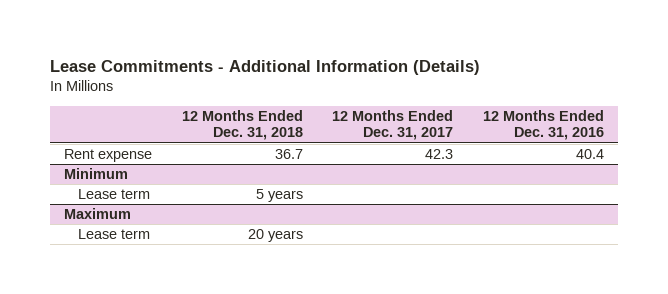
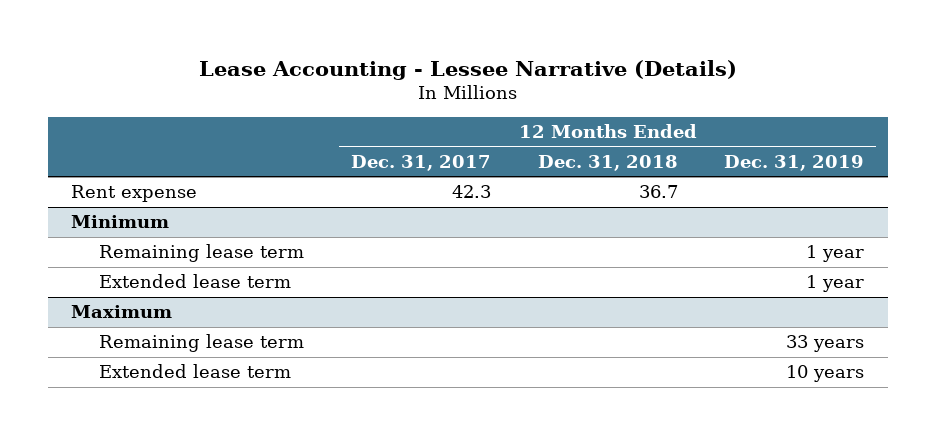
- Lease Commitments - Additional Information (Details)
+ Lease Accounting - Lessee Narrative (Details)
- | 12 Months Ended Dec. 31, 2018 | 12 Months Ended Dec. 31, 2017 | 12 Months Ended Dec. 31, 2016
+ | 12 Months Ended Dec. 31, 2017 | 12 Months Ended Dec. 31, 2018 | 12 Months Ended Dec. 31, 2019
@ Minimum
- Lease term | 5 years | |
+ Remaining lease term | | | 1 year
+ Extended lease term | | | 1 year
@ Maximum
- Lease term | 20 years | |
+ Remaining lease term | | | 33 years
+ Extended lease term | | | 10 years

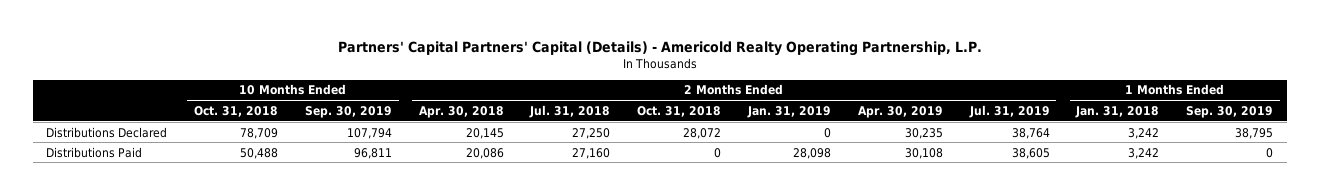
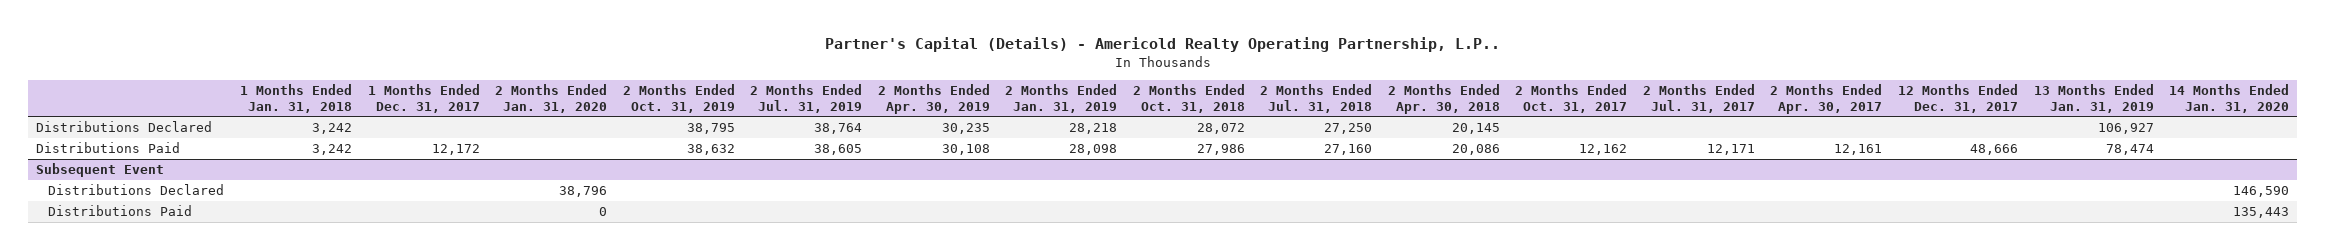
- Partners' Capital Partners' Capital (Details) - Americold Realty Operating Partnership, L.P.
+ Partner's Capital (Details) - Americold Realty Operating Partnership, L.P..
- | 10 Months Ended Oct. 31, 2018 | 10 Months Ended Sep. 30, 2019 | 2 Months Ended Apr. 30, 2018 | 2 Months Ended Jul. 31, 2018 | 2 Months Ended Oct. 31, 2018 | 2 Months Ended Jan. 31, 2019 | 2 Months Ended Apr. 30, 2019 | 2 Months Ended Jul. 31, 2019 | 1 Months Ended Jan. 31, 2018 | 1 Months Ended Sep. 30, 2019
+ | 1 Months Ended Jan. 31, 2018 | 1 Months Ended Dec. 31, 2017 | 2 Months Ended Jan. 31, 2020 | 2 Months Ended Oct. 31, 2019 | 2 Months Ended Jul. 31, 2019 | 2 Months Ended Apr. 30, 2019 | 2 Months Ended Jan. 31, 2019 | 2 Months Ended Oct. 31, 2018 | 2 Months Ended Jul. 31, 2018 | 2 Months Ended Apr. 30, 2018 | 2 Months Ended Oct. 31, 2017 | 2 Months Ended Jul. 31, 2017 | 2 Months Ended Apr. 30, 2017 | 12 Months Ended Dec. 31, 2017 | 13 Months Ended Jan. 31, 2019 | 14 Months Ended Jan. 31, 2020
- Distributions Declared | 78,709 | 107,794 | 20,145 | 27,250 | 28,072 | 0 | 30,235 | 38,764 | 3,242 | 38,795
- Distributions Paid | 50,488 | 96,811 | 20,086 | 27,160 | 0 | 28,098 | 30,108 | 38,605 | 3,242 | 0
+ Distributions Declared | 3,242 | | | 38,795 | 38,764 | 30,235 | 28,218 | 28,072 | 27,250 | 20,145 | | | | | 106,927 |
+ Distributions Paid | 3,242 | 12,172 | | 38,632 | 38,605 | 30,108 | 28,098 | 27,986 | 27,160 | 20,086 | 12,162 | 12,171 | 12,161 | 48,666 | 78,474 |
+ Subsequent Event
+ Distributions Declared | | | 38,796 | | | | | | | | | | | | | 146,590
+ Distributions Paid | | | 0 | | | | | | | | | | | | | 135,443

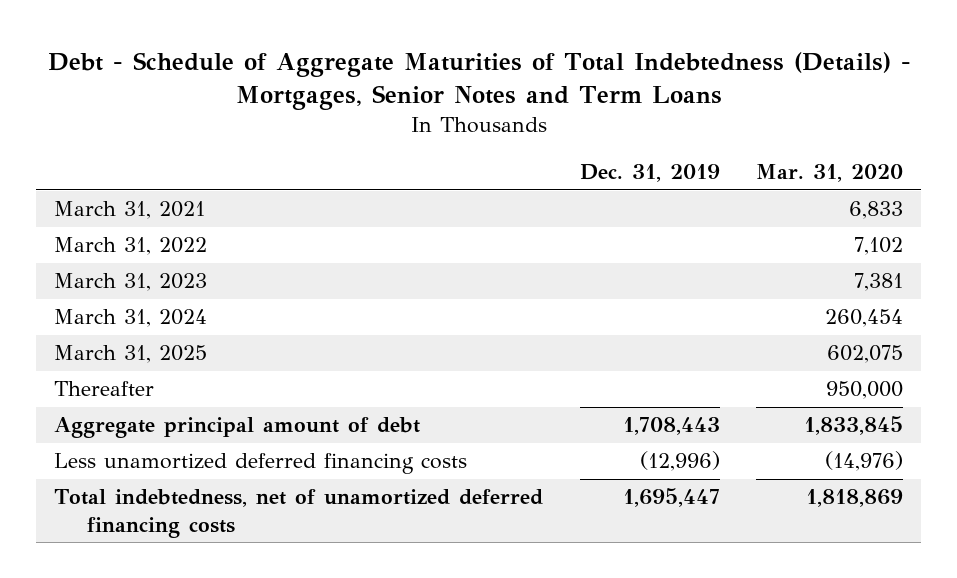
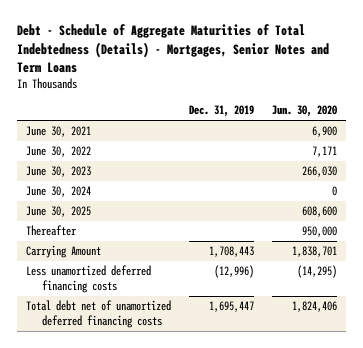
- | Dec. 31, 2019 | Mar. 31, 2020
+ | Dec. 31, 2019 | Jun. 30, 2020
- March 31, 2021 | | 6,833
- March 31, 2022 | | 7,102
- March 31, 2023 | | 7,381
- March 31, 2024 | | 260,454
- March 31, 2025 | | 602,075
+ June 30, 2021 | | 6,900
+ June 30, 2022 | | 7,171
+ June 30, 2023 | | 266,030
+ June 30, 2024 | | 0
+ June 30, 2025 | | 608,600
- Aggregate principal amount of debt | 1,708,443 | 1,833,845
+ Carrying Amount | 1,708,443 | 1,838,701
- Total indebtedness, net of unamortized deferred financing costs | 1,695,447 | 1,818,869
+ Total debt net of unamortized deferred financing costs | 1,695,447 | 1,824,406

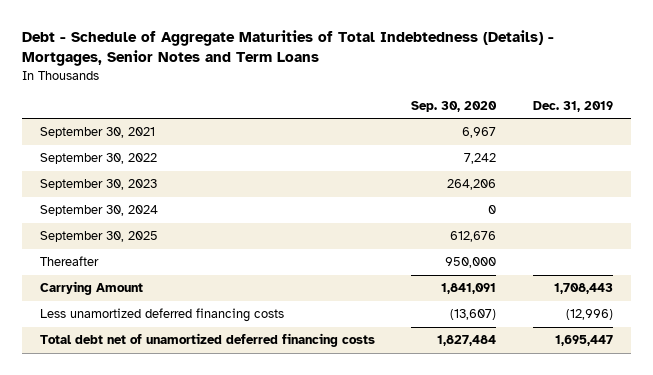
- | Dec. 31, 2019 | Jun. 30, 2020
+ | Sep. 30, 2020 | Dec. 31, 2019
- June 30, 2021 | | 6,900
- June 30, 2022 | | 7,171
- June 30, 2023 | | 266,030
- June 30, 2024 | | 0
- June 30, 2025 | | 608,600
+ September 30, 2021 | 6,967 |
+ September 30, 2022 | 7,242 |
+ September 30, 2023 | 264,206 |
+ September 30, 2024 | 0 |
+ September 30, 2025 | 612,676 |

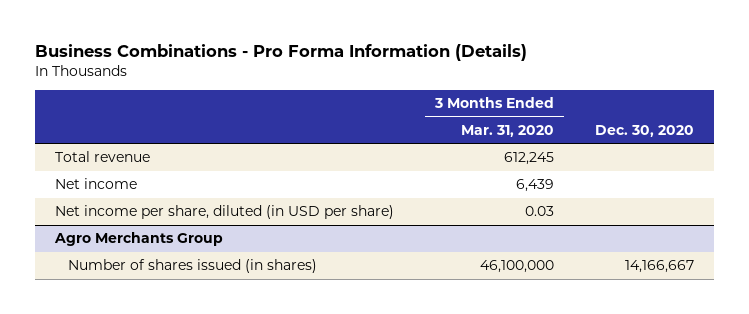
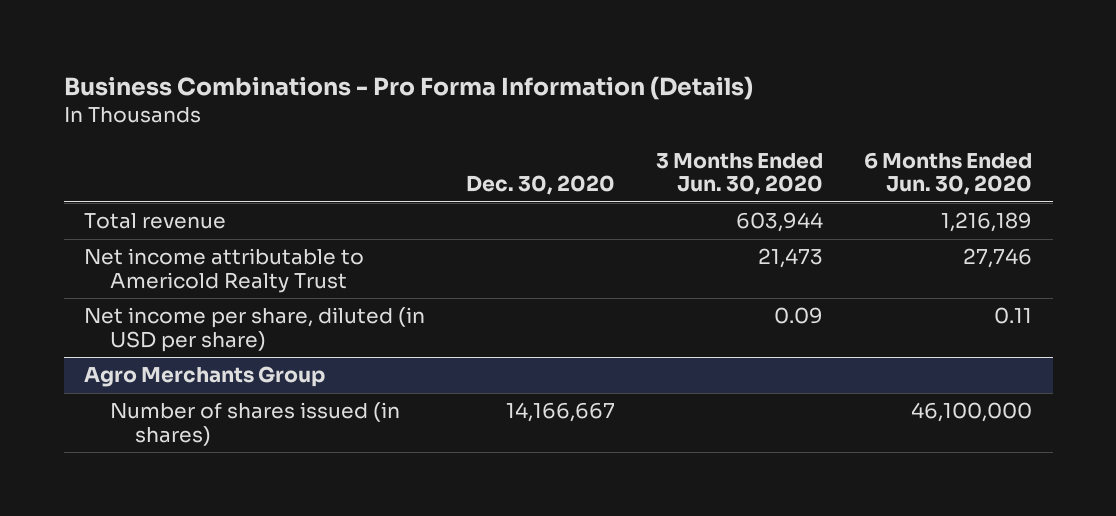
- | 3 Months Ended Mar. 31, 2020 | Dec. 30, 2020
+ | Dec. 30, 2020 | 3 Months Ended Jun. 30, 2020 | 6 Months Ended Jun. 30, 2020
- Net income | 6,439 |
+ Net income attributable to Americold Realty Trust | | 21,473 | 27,746

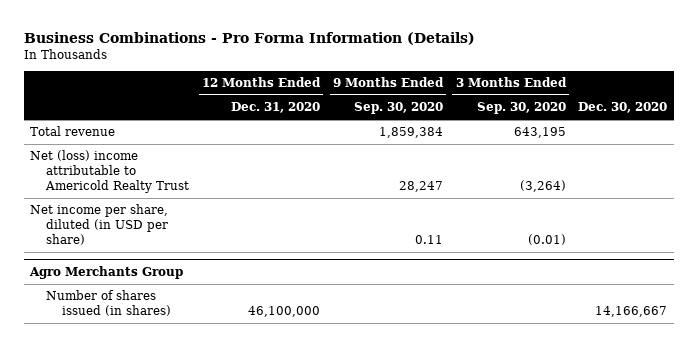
- | Dec. 30, 2020 | 3 Months Ended Jun. 30, 2020 | 6 Months Ended Jun. 30, 2020
+ | 12 Months Ended Dec. 31, 2020 | 9 Months Ended Sep. 30, 2020 | 3 Months Ended Sep. 30, 2020 | Dec. 30, 2020
- Net income attributable to Americold Realty Trust | | 21,473 | 27,746
+ Net (loss) income attributable to Americold Realty Trust | | 28,247 | (3,264) |

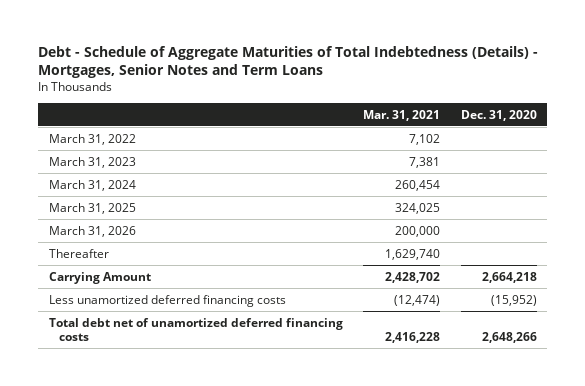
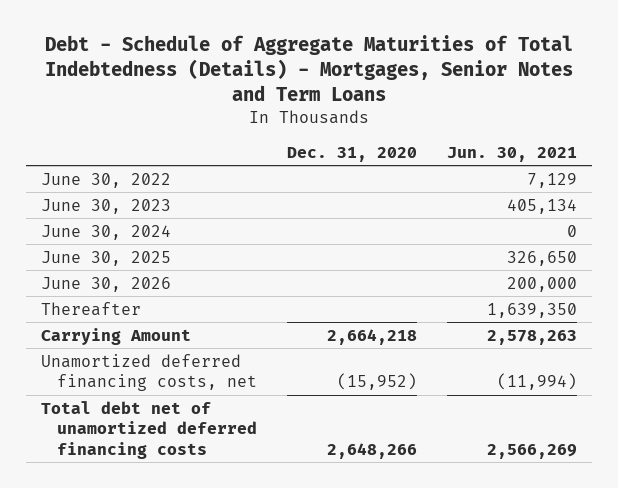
- | Mar. 31, 2021 | Dec. 31, 2020
+ | Dec. 31, 2020 | Jun. 30, 2021
- March 31, 2022 | 7,102 |
- March 31, 2023 | 7,381 |
- March 31, 2024 | 260,454 |
- March 31, 2025 | 324,025 |
- March 31, 2026 | 200,000 |
+ June 30, 2022 | | 7,129
+ June 30, 2023 | | 405,134
+ June 30, 2024 | | 0
+ June 30, 2025 | | 326,650
+ June 30, 2026 | | 200,000
- Less unamortized deferred financing costs | (12,474) | (15,952)
+ Unamortized deferred financing costs, net | (15,952) | (11,994)

